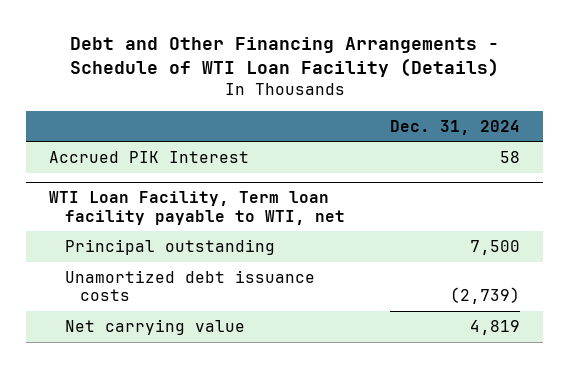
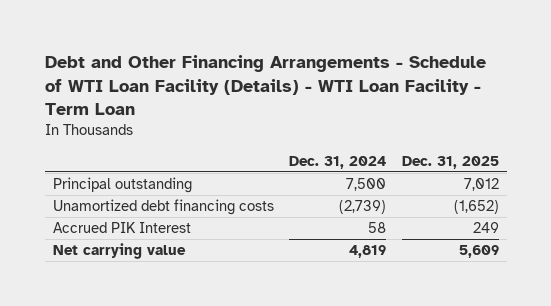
- Debt and Other Financing Arrangements - Schedule of WTI Loan Facility (Details)
+ Debt and Other Financing Arrangements - Schedule of WTI Loan Facility (Details) - WTI Loan Facility - Term Loan
- | Dec. 31, 2024
+ | Dec. 31, 2024 | Dec. 31, 2025
- WTI Loan Facility, Term loan facility payable to WTI, net
- Unamortized debt issuance costs | (2,739)
+ Unamortized debt financing costs | (2,739) | (1,652)
moved down: Accrued PIK Interest | 58 | 249

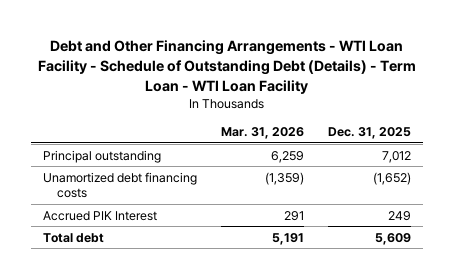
- Debt and Other Financing Arrangements - Schedule of WTI Loan Facility (Details) - WTI Loan Facility - Term Loan
+ Debt and Other Financing Arrangements - WTI Loan Facility - Schedule of Outstanding Debt (Details) - Term Loan - WTI Loan Facility
- | Dec. 31, 2024 | Dec. 31, 2025
+ | Mar. 31, 2026 | Dec. 31, 2025
- Net carrying value | 4,819 | 5,609
+ Total debt | 5,191 | 5,609

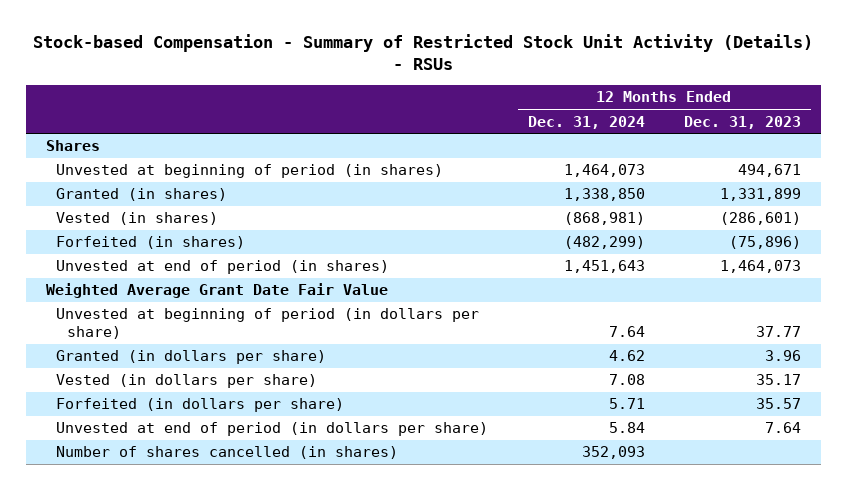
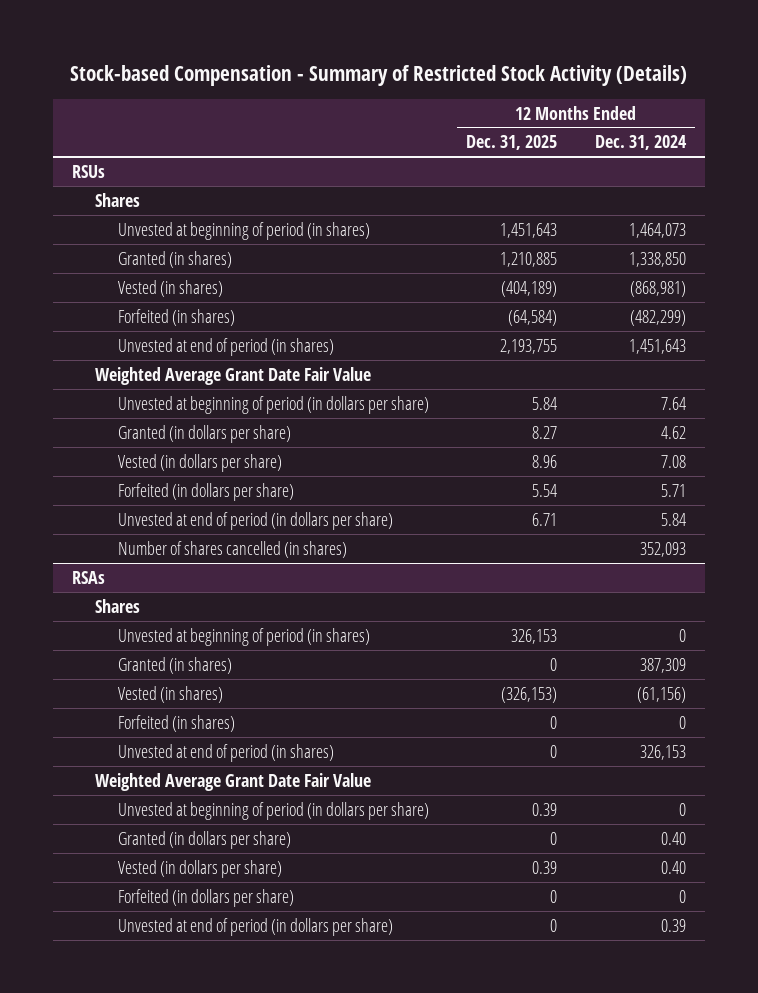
- Stock-based Compensation - Summary of Restricted Stock Unit Activity (Details) - RSUs
+ Stock-based Compensation - Summary of Restricted Stock Activity (Details)
- | 12 Months Ended Dec. 31, 2024 | 12 Months Ended Dec. 31, 2023
+ | 12 Months Ended Dec. 31, 2025 | 12 Months Ended Dec. 31, 2024
+ RSUs
+ RSAs
+ Shares
+ Unvested at beginning of period (in shares) | 326,153 | 0
+ Granted (in shares) | 0 | 387,309
+ Vested (in shares) | (326,153) | (61,156)
+ Forfeited (in shares) | 0 | 0
+ Unvested at end of period (in shares) | 0 | 326,153
+ Weighted Average Grant Date Fair Value
+ Unvested at beginning of period (in dollars per share) | 0.39 | 0
+ Granted (in dollars per share) | 0 | 0.40
+ Vested (in dollars per share) | 0.39 | 0.40
+ Forfeited (in dollars per share) | 0 | 0
+ Unvested at end of period (in dollars per share) | 0 | 0.39

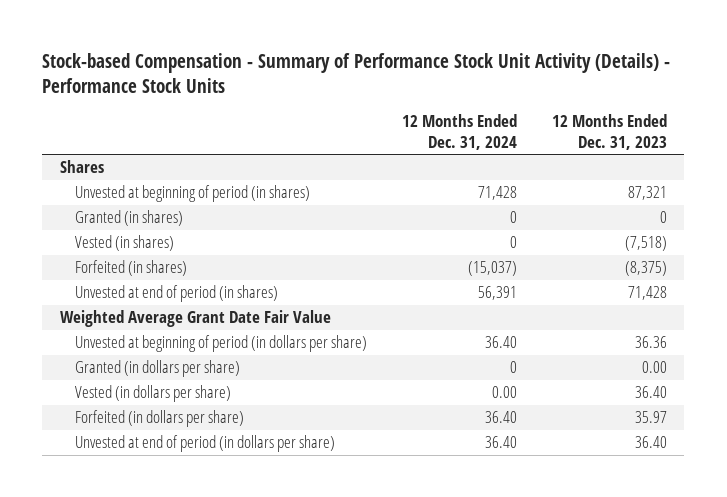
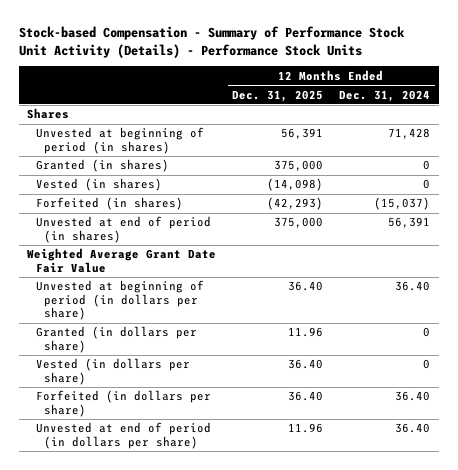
- | 12 Months Ended Dec. 31, 2024 | 12 Months Ended Dec. 31, 2023
+ | 12 Months Ended Dec. 31, 2025 | 12 Months Ended Dec. 31, 2024
- Vested (in dollars per share) | 0.00 | 36.40
+ Vested (in dollars per share) | 36.40 | 0

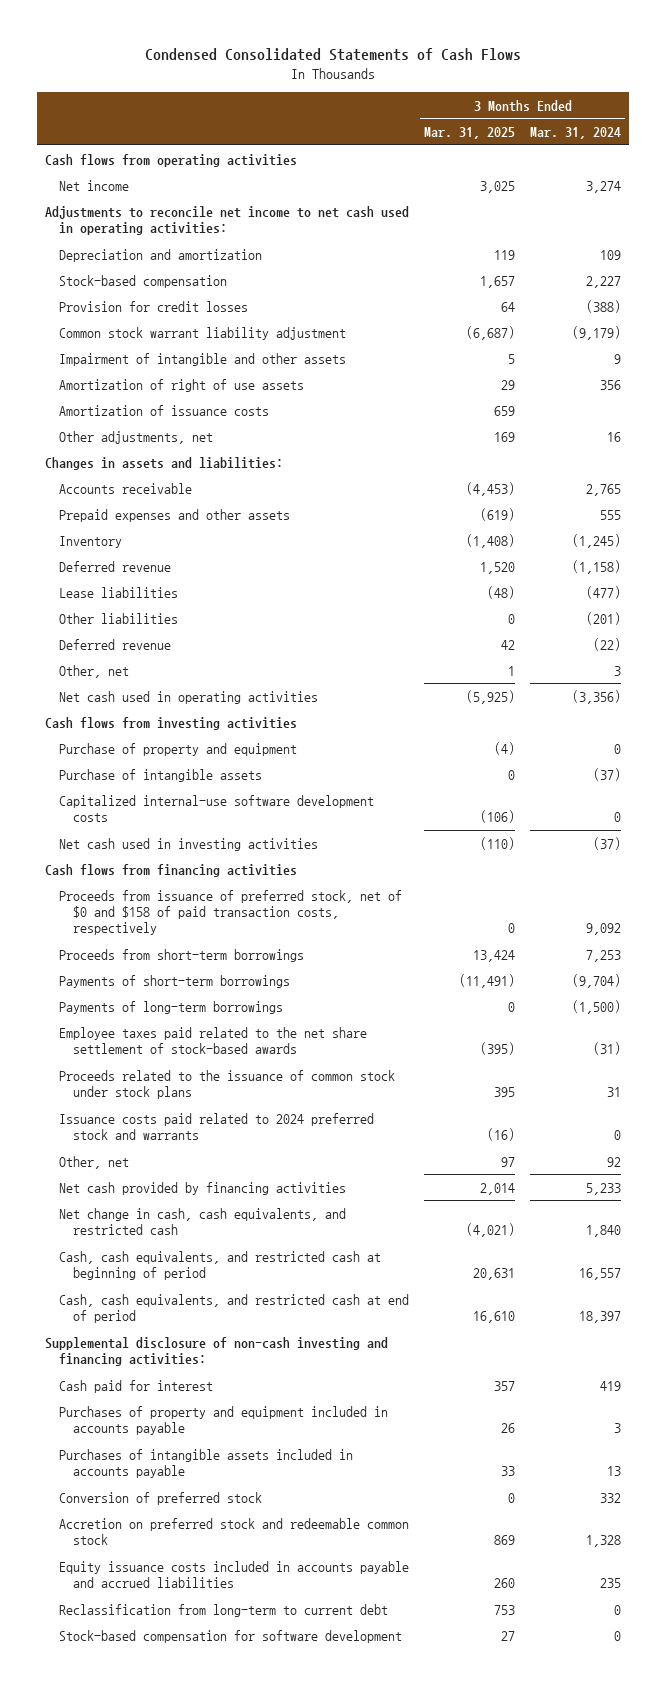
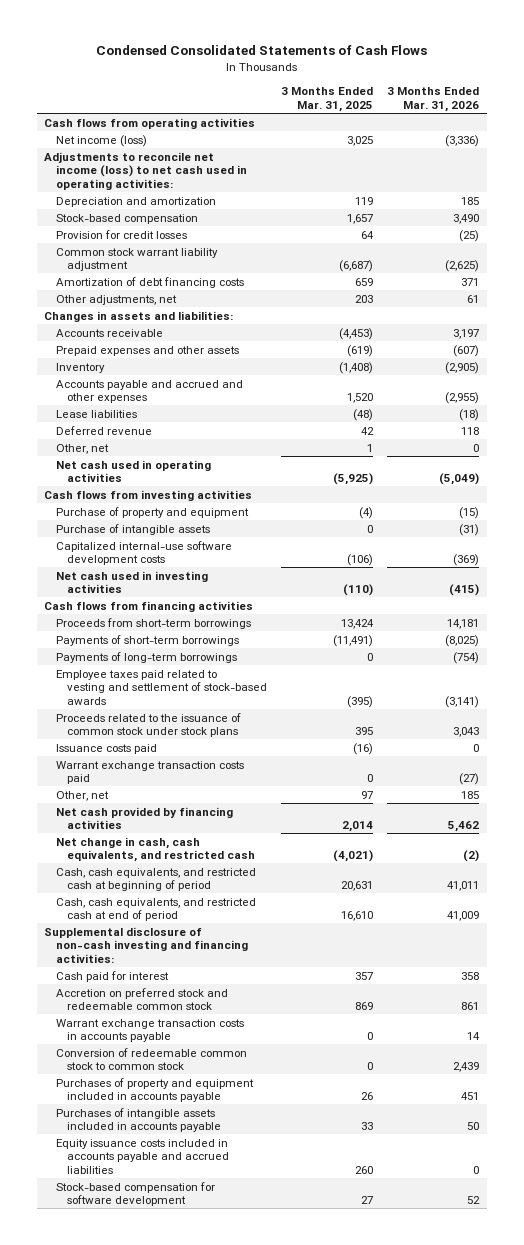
- | 3 Months Ended Mar. 31, 2025 | 3 Months Ended Mar. 31, 2024
+ | 3 Months Ended Mar. 31, 2025 | 3 Months Ended Mar. 31, 2026
- Net income | 3,025 | 3,274
- Adjustments to reconcile net income to net cash used in operating activities:
+ Net income (loss) | 3,025 | (3,336)
+ Adjustments to reconcile net income (loss) to net cash used in operating activities:
- Impairment of intangible and other assets | 5 | 9
- Amortization of right of use assets | 29 | 356
- Amortization of issuance costs | 659 |
- Other adjustments, net | 169 | 16
+ Amortization of debt financing costs | 659 | 371
+ Other adjustments, net | 203 | 61
- Deferred revenue | 1,520 | (1,158)
+ Accounts payable and accrued and other expenses | 1,520 | (2,955)
- Other liabilities | 0 | (201)
- Proceeds from issuance of preferred stock, net of $0 and $158 of paid transaction costs, respectively | 0 | 9,092
- Employee taxes paid related to the net share settlement of stock-based awards | (395) | (31)
+ Employee taxes paid related to vesting and settlement of stock-based awards | (395) | (3,141)
- Issuance costs paid related to 2024 preferred stock and warrants | (16) | 0
+ Issuance costs paid | (16) | 0
+ Warrant exchange transaction costs paid | 0 | (27)
moved up: Accretion on preferred stock and redeemable common stock | 869 | 861
+ Warrant exchange transaction costs in accounts payable | 0 | 14
+ Conversion of redeemable common stock to common stock | 0 | 2,439
- Conversion of preferred stock | 0 | 332
- Reclassification from long-term to current debt | 753 | 0

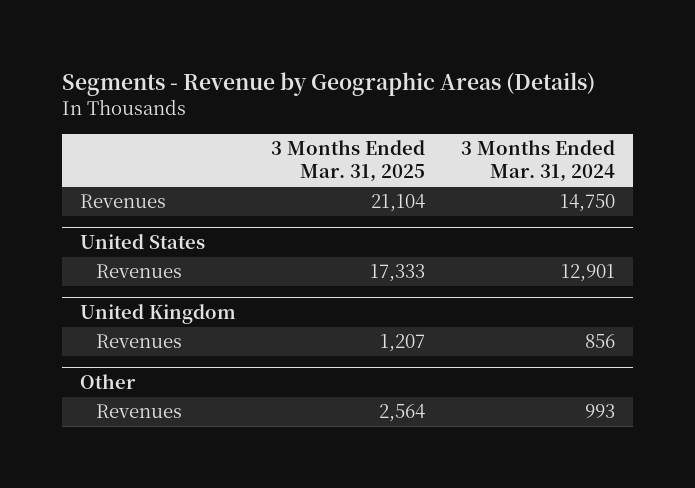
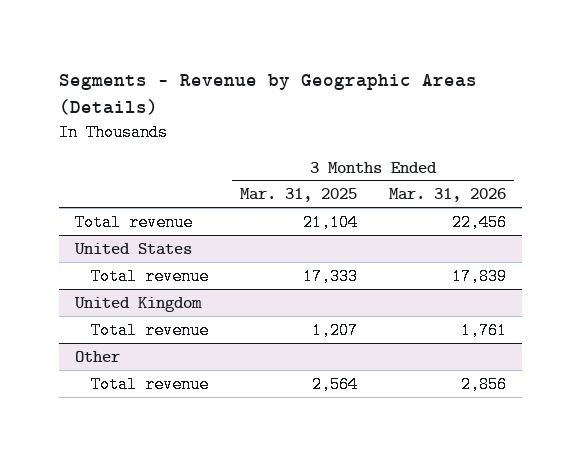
- | 3 Months Ended Mar. 31, 2025 | 3 Months Ended Mar. 31, 2024
+ | 3 Months Ended Mar. 31, 2025 | 3 Months Ended Mar. 31, 2026
- Revenues | 21,104 | 14,750
+ Total revenue | 21,104 | 22,456
@ United States
- Revenues | 17,333 | 12,901
+ Total revenue | 17,333 | 17,839
@ United Kingdom
- Revenues | 1,207 | 856
+ Total revenue | 1,207 | 1,761
@ Other
- Revenues | 2,564 | 993
+ Total revenue | 2,564 | 2,856

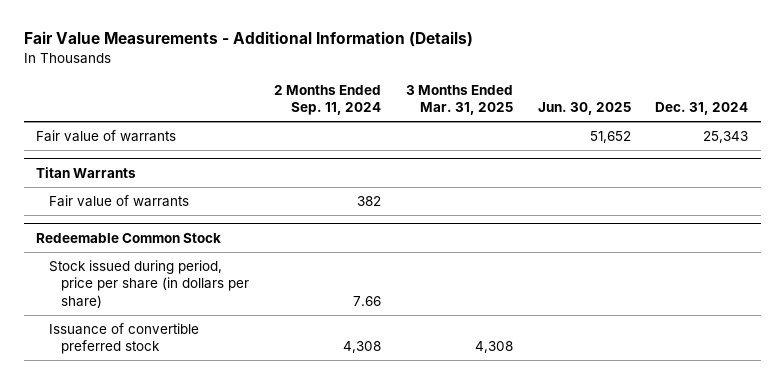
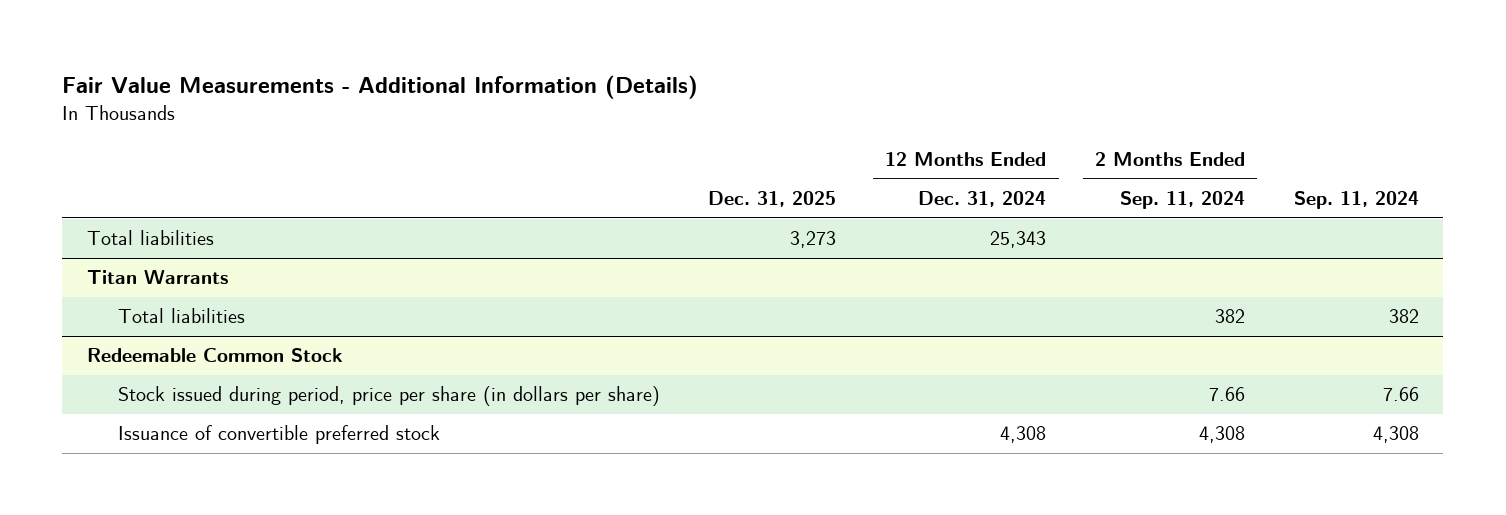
- | 2 Months Ended Sep. 11, 2024 | 3 Months Ended Mar. 31, 2025 | Jun. 30, 2025 | Dec. 31, 2024
+ | Dec. 31, 2025 | 12 Months Ended Dec. 31, 2024 | 2 Months Ended Sep. 11, 2024 | Sep. 11, 2024
- Fair value of warrants | | | 51,652 | 25,343
+ Total liabilities | 3,273 | 25,343 | |
@ Titan Warrants
- Fair value of warrants | 382 | | |
+ Total liabilities | | | 382 | 382

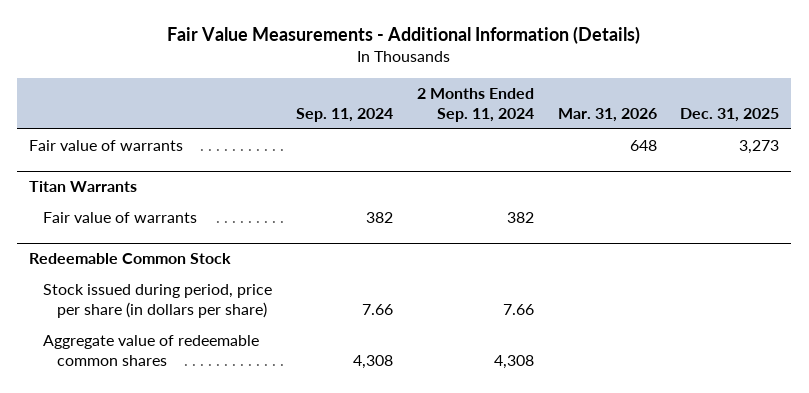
- | Dec. 31, 2025 | 12 Months Ended Dec. 31, 2024 | 2 Months Ended Sep. 11, 2024 | Sep. 11, 2024
+ | Sep. 11, 2024 | 2 Months Ended Sep. 11, 2024 | Mar. 31, 2026 | Dec. 31, 2025
- Total liabilities | 3,273 | 25,343 | |
+ Fair value of warrants | | | 648 | 3,273
@ Titan Warrants
- Total liabilities | | | 382 | 382
+ Fair value of warrants | 382 | 382 | |
@ Redeemable Common Stock
- Issuance of convertible preferred stock | | 4,308 | 4,308 | 4,308
+ Aggregate value of redeemable common shares | 4,308 | 4,308 | |

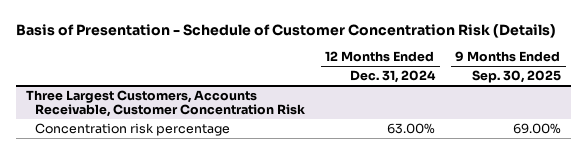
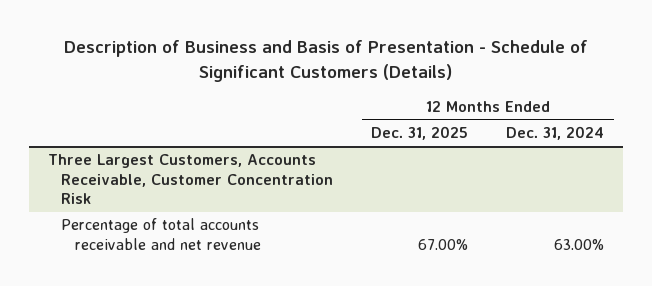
- Basis of Presentation - Schedule of Customer Concentration Risk (Details)
+ Description of Business and Basis of Presentation - Schedule of Significant Customers (Details)
- | 12 Months Ended Dec. 31, 2024 | 9 Months Ended Sep. 30, 2025
+ | 12 Months Ended Dec. 31, 2025 | 12 Months Ended Dec. 31, 2024
@ Three Largest Customers, Accounts Receivable, Customer Concentration Risk
- Concentration risk percentage | 63.00% | 69.00%
+ Percentage of total accounts receivable and net revenue | 67.00% | 63.00%

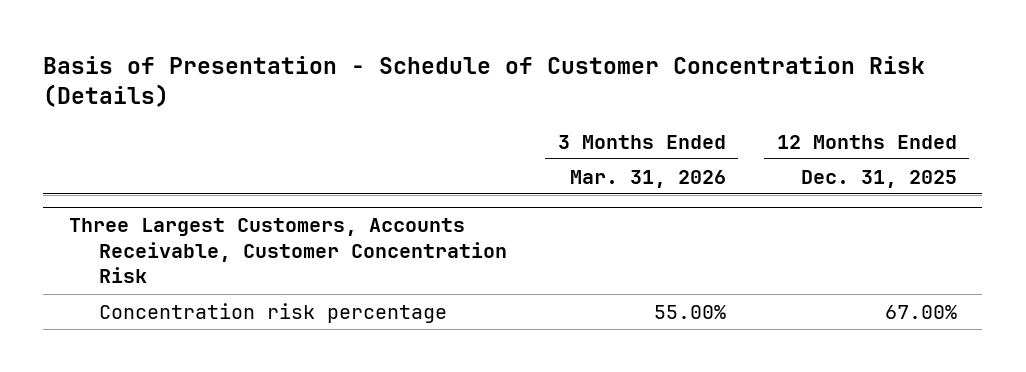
- Description of Business and Basis of Presentation - Schedule of Significant Customers (Details)
+ Basis of Presentation - Schedule of Customer Concentration Risk (Details)
- | 12 Months Ended Dec. 31, 2025 | 12 Months Ended Dec. 31, 2024
+ | 3 Months Ended Mar. 31, 2026 | 12 Months Ended Dec. 31, 2025
@ Three Largest Customers, Accounts Receivable, Customer Concentration Risk
- Percentage of total accounts receivable and net revenue | 67.00% | 63.00%
+ Concentration risk percentage | 55.00% | 67.00%

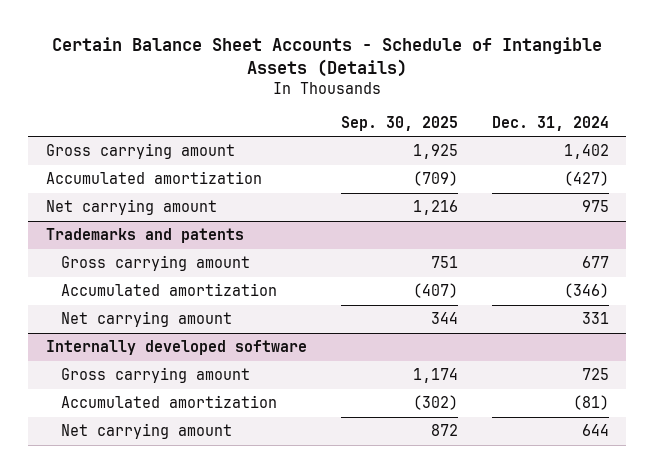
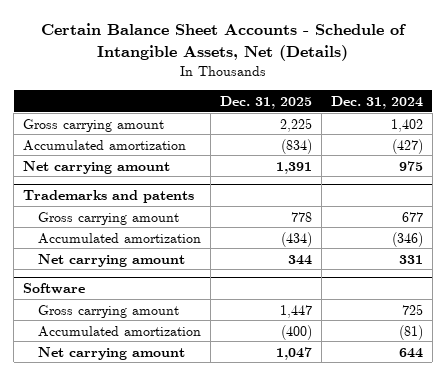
- Certain Balance Sheet Accounts - Schedule of Intangible Assets (Details)
+ Certain Balance Sheet Accounts - Schedule of Intangible Assets, Net (Details)
- | Sep. 30, 2025 | Dec. 31, 2024
+ | Dec. 31, 2025 | Dec. 31, 2024
- Internally developed software
+ Software

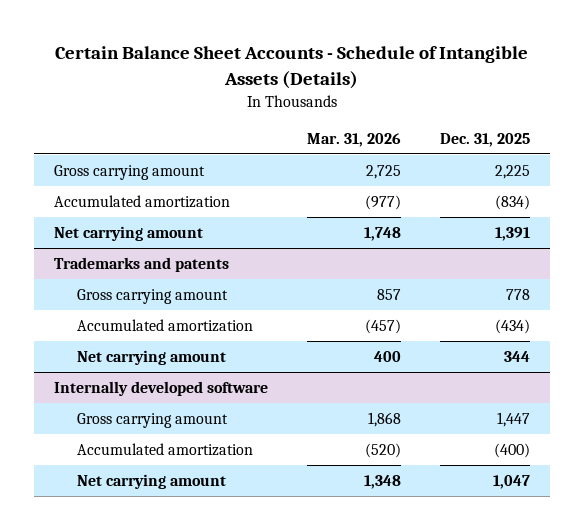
- Certain Balance Sheet Accounts - Schedule of Intangible Assets, Net (Details)
+ Certain Balance Sheet Accounts - Schedule of Intangible Assets (Details)
- | Dec. 31, 2025 | Dec. 31, 2024
+ | Mar. 31, 2026 | Dec. 31, 2025
- Software
+ Internally developed software

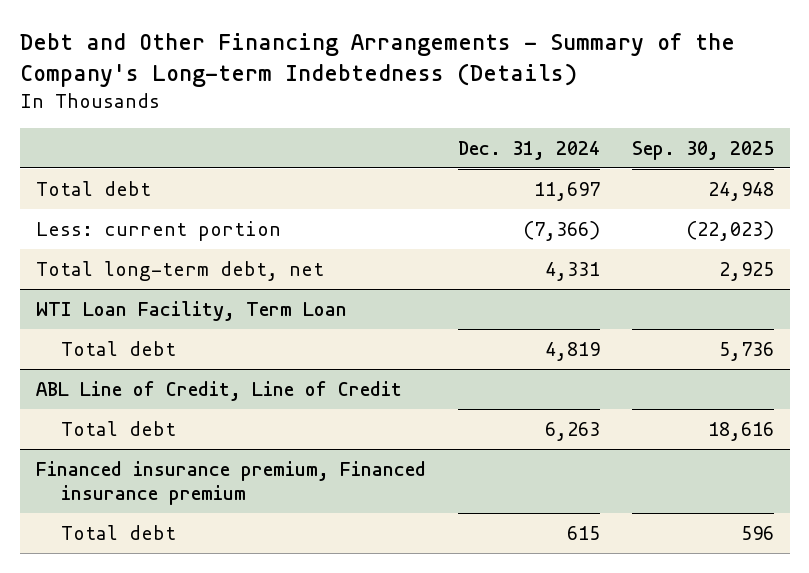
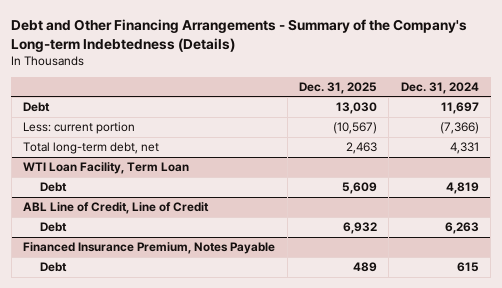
- | Dec. 31, 2024 | Sep. 30, 2025
+ | Dec. 31, 2025 | Dec. 31, 2024
- Total debt | 11,697 | 24,948
+ Debt | 13,030 | 11,697
@ WTI Loan Facility, Term Loan
- Total debt | 4,819 | 5,736
+ Debt | 5,609 | 4,819
@ ABL Line of Credit, Line of Credit
- Total debt | 6,263 | 18,616
- Financed insurance premium, Financed insurance premium
- Total debt | 615 | 596
@ ABL Line of Credit, Line of Credit
+ Debt | 6,932 | 6,263
+ Financed Insurance Premium, Notes Payable
+ Debt | 489 | 615

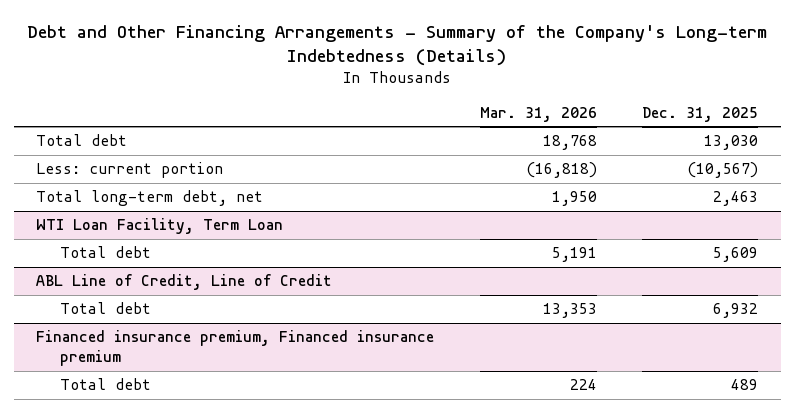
- | Dec. 31, 2025 | Dec. 31, 2024
+ | Mar. 31, 2026 | Dec. 31, 2025
- Debt | 13,030 | 11,697
+ Total debt | 18,768 | 13,030
@ WTI Loan Facility, Term Loan
- Debt | 5,609 | 4,819
+ Total debt | 5,191 | 5,609
@ ABL Line of Credit, Line of Credit
- Debt | 6,932 | 6,263
- Financed Insurance Premium, Notes Payable
- Debt | 489 | 615
@ ABL Line of Credit, Line of Credit
+ Total debt | 13,353 | 6,932
+ Financed insurance premium, Financed insurance premium
+ Total debt | 224 | 489

